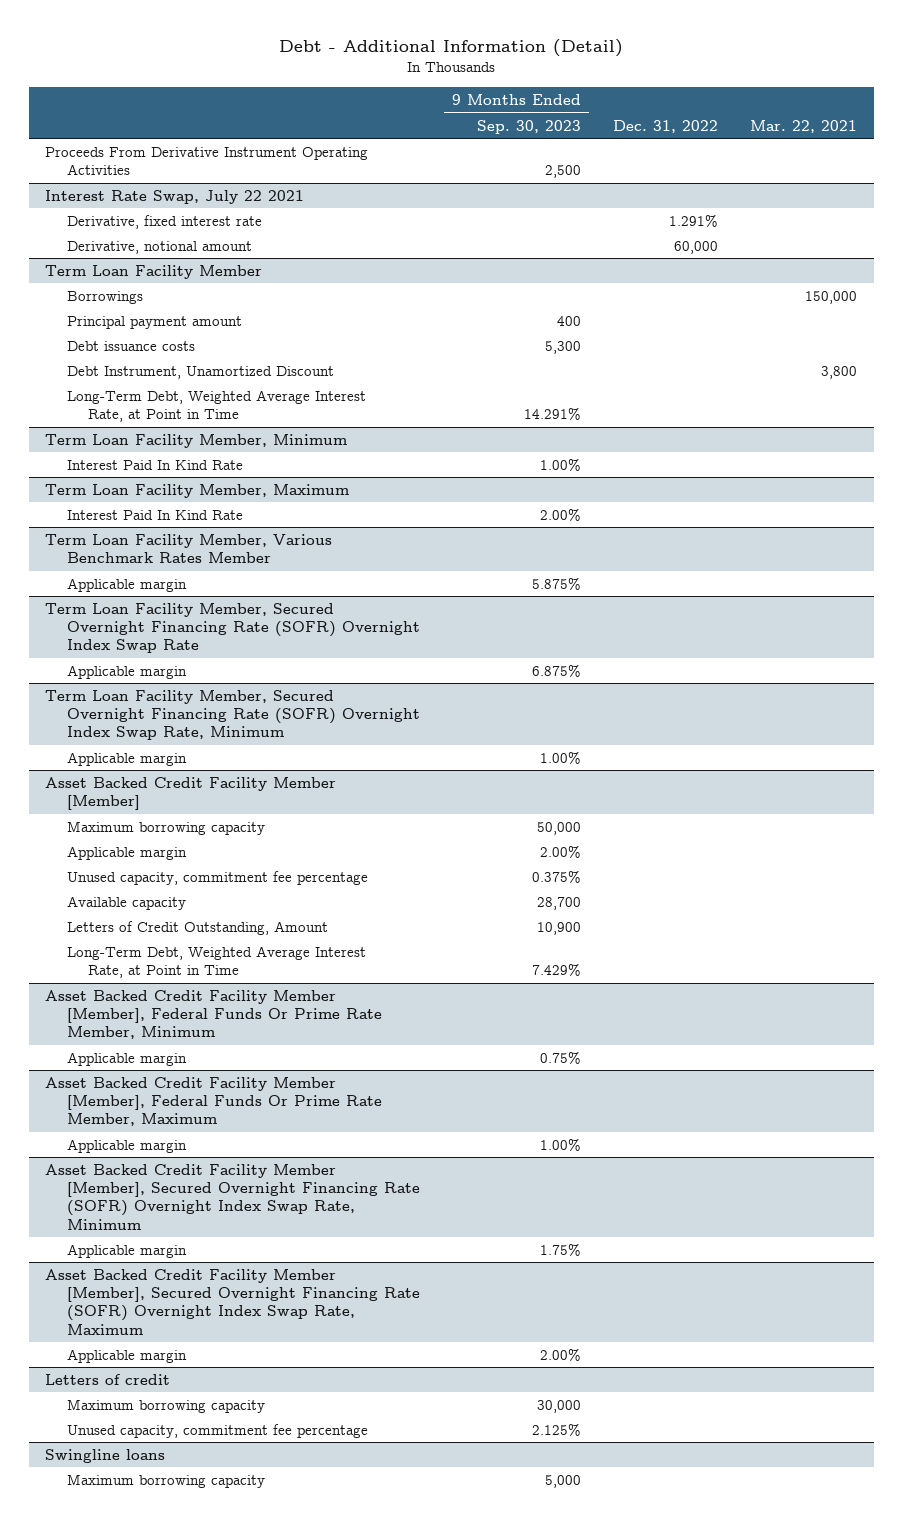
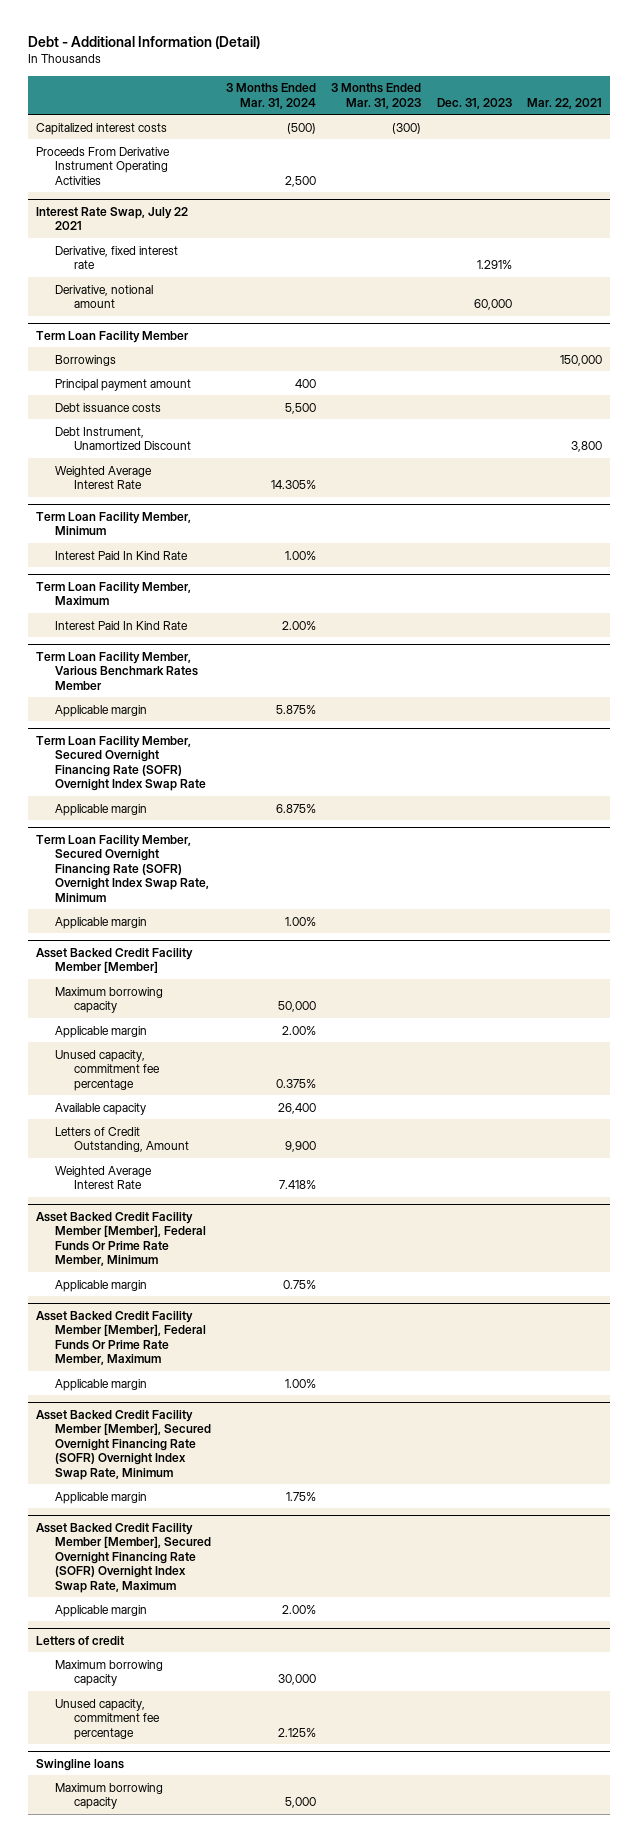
- | 9 Months Ended Sep. 30, 2023 | Dec. 31, 2022 | Mar. 22, 2021
+ | 3 Months Ended Mar. 31, 2024 | 3 Months Ended Mar. 31, 2023 | Dec. 31, 2023 | Mar. 22, 2021
+ Capitalized interest costs | (500) | (300) | |
@ Term Loan Facility Member
- Long-Term Debt, Weighted Average Interest Rate, at Point in Time | 14.291% | |
+ Weighted Average Interest Rate | 14.305% | | |
@ Asset Backed Credit Facility Member [Member]
- Long-Term Debt, Weighted Average Interest Rate, at Point in Time | 7.429% | |
+ Weighted Average Interest Rate | 7.418% | | |

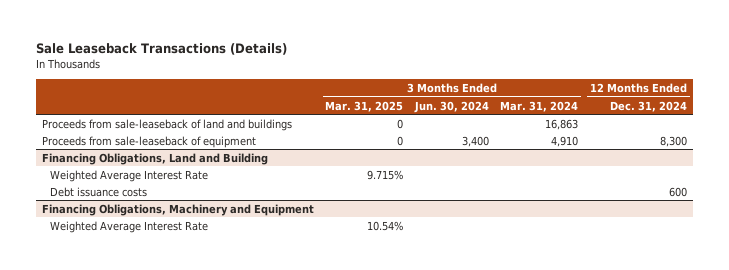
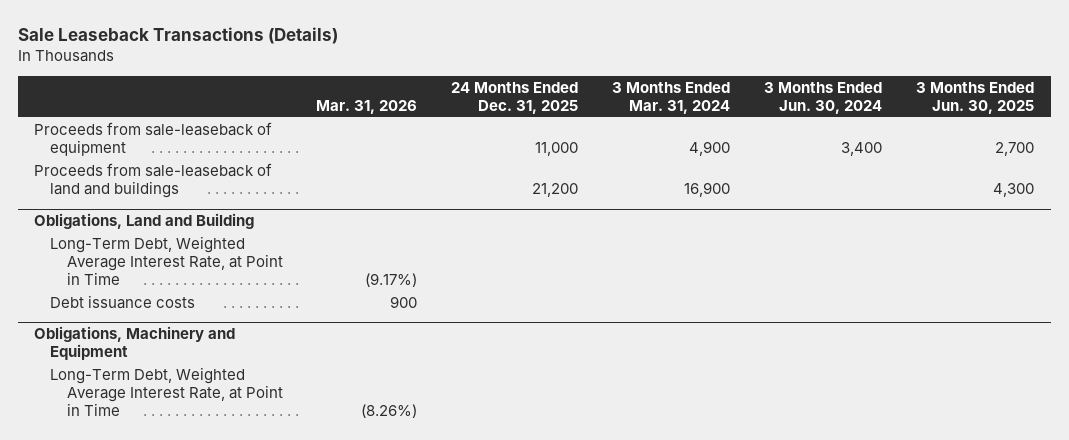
- | 3 Months Ended Mar. 31, 2025 | 3 Months Ended Jun. 30, 2024 | 3 Months Ended Mar. 31, 2024 | 12 Months Ended Dec. 31, 2024
+ | Mar. 31, 2026 | 24 Months Ended Dec. 31, 2025 | 3 Months Ended Mar. 31, 2024 | 3 Months Ended Jun. 30, 2024 | 3 Months Ended Jun. 30, 2025
- Proceeds from sale-leaseback of land and buildings | 0 | | 16,863 |
- Proceeds from sale-leaseback of equipment | 0 | 3,400 | 4,910 | 8,300
- Financing Obligations, Land and Building
- Weighted Average Interest Rate | 9.715% | | |
+ Proceeds from sale-leaseback of equipment | | 11,000 | 4,900 | 3,400 | 2,700
+ Proceeds from sale-leaseback of land and buildings | | 21,200 | 16,900 | | 4,300
+ Obligations, Land and Building
+ Long-Term Debt, Weighted Average Interest Rate, at Point in Time | (9.17%) | | | |
- Financing Obligations, Machinery and Equipment
- Weighted Average Interest Rate | 10.54% | | |
+ Obligations, Machinery and Equipment
+ Long-Term Debt, Weighted Average Interest Rate, at Point in Time | (8.26%) | | | |

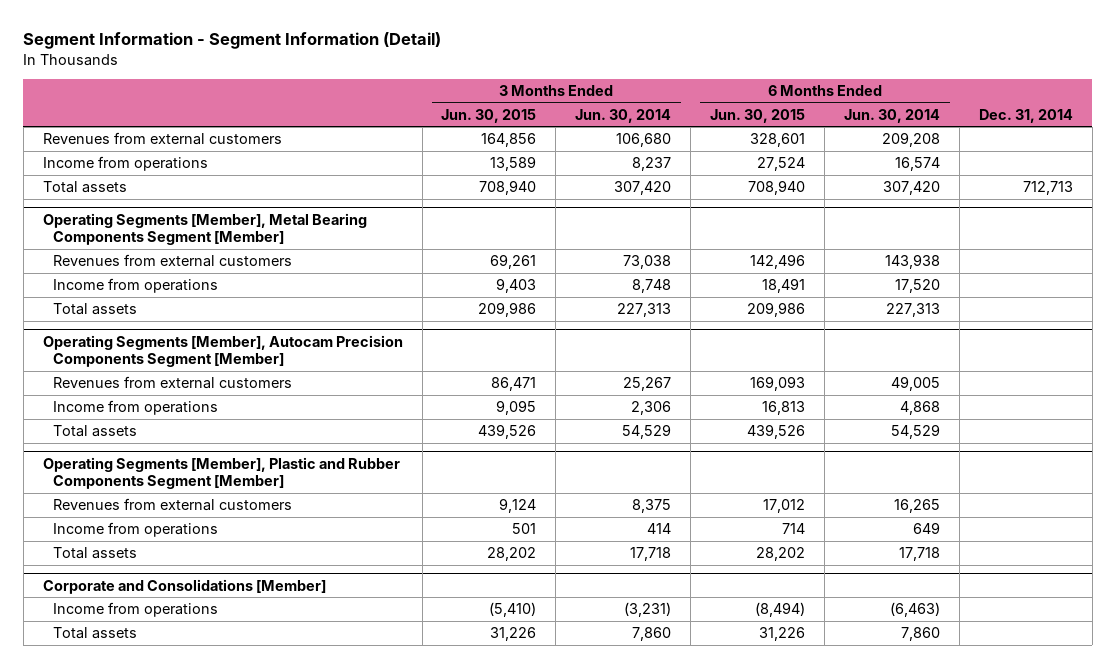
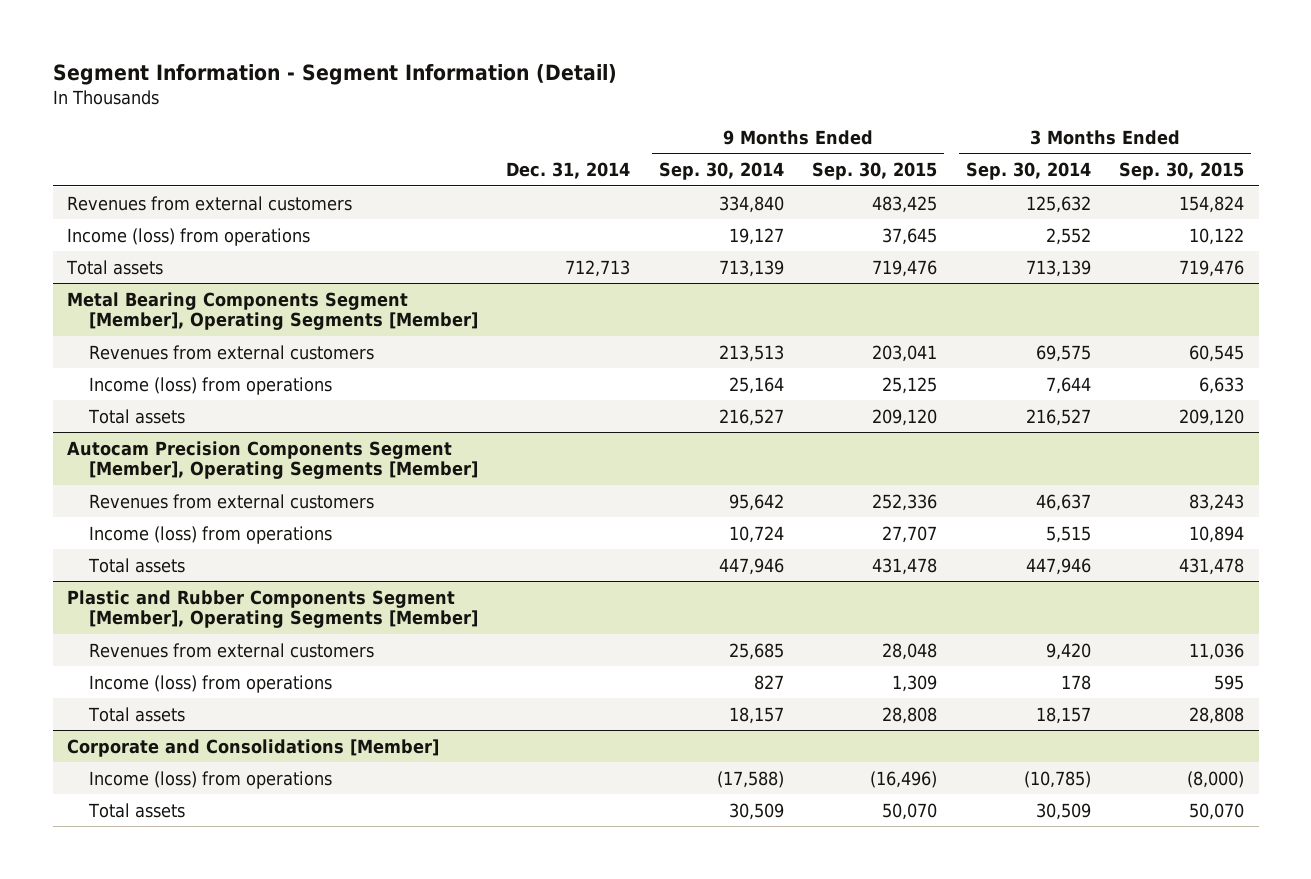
- | 3 Months Ended Jun. 30, 2015 | 3 Months Ended Jun. 30, 2014 | 6 Months Ended Jun. 30, 2015 | 6 Months Ended Jun. 30, 2014 | Dec. 31, 2014
+ | Dec. 31, 2014 | 9 Months Ended Sep. 30, 2014 | 9 Months Ended Sep. 30, 2015 | 3 Months Ended Sep. 30, 2014 | 3 Months Ended Sep. 30, 2015
- Income from operations | 13,589 | 8,237 | 27,524 | 16,574 |
+ Income (loss) from operations | | 19,127 | 37,645 | 2,552 | 10,122
- Operating Segments [Member], Metal Bearing Components Segment [Member]
+ Metal Bearing Components Segment [Member], Operating Segments [Member]
- Income from operations | 9,403 | 8,748 | 18,491 | 17,520 |
+ Income (loss) from operations | | 25,164 | 25,125 | 7,644 | 6,633
- Operating Segments [Member], Autocam Precision Components Segment [Member]
+ Autocam Precision Components Segment [Member], Operating Segments [Member]
- Income from operations | 9,095 | 2,306 | 16,813 | 4,868 |
+ Income (loss) from operations | | 10,724 | 27,707 | 5,515 | 10,894
- Operating Segments [Member], Plastic and Rubber Components Segment [Member]
+ Plastic and Rubber Components Segment [Member], Operating Segments [Member]
- Income from operations | 501 | 414 | 714 | 649 |
+ Income (loss) from operations | | 827 | 1,309 | 178 | 595
@ Corporate and Consolidations [Member]
- Income from operations | (5,410) | (3,231) | (8,494) | (6,463) |
+ Income (loss) from operations | | (17,588) | (16,496) | (10,785) | (8,000)

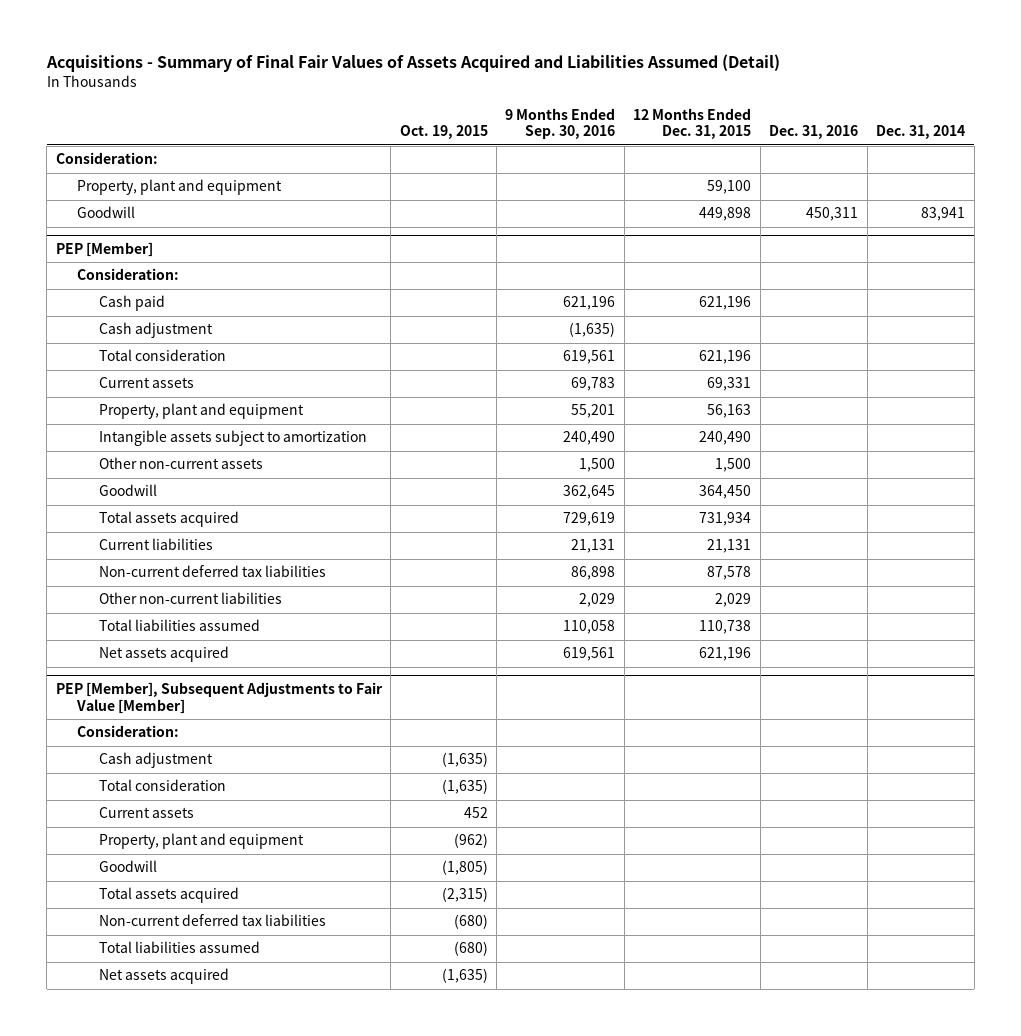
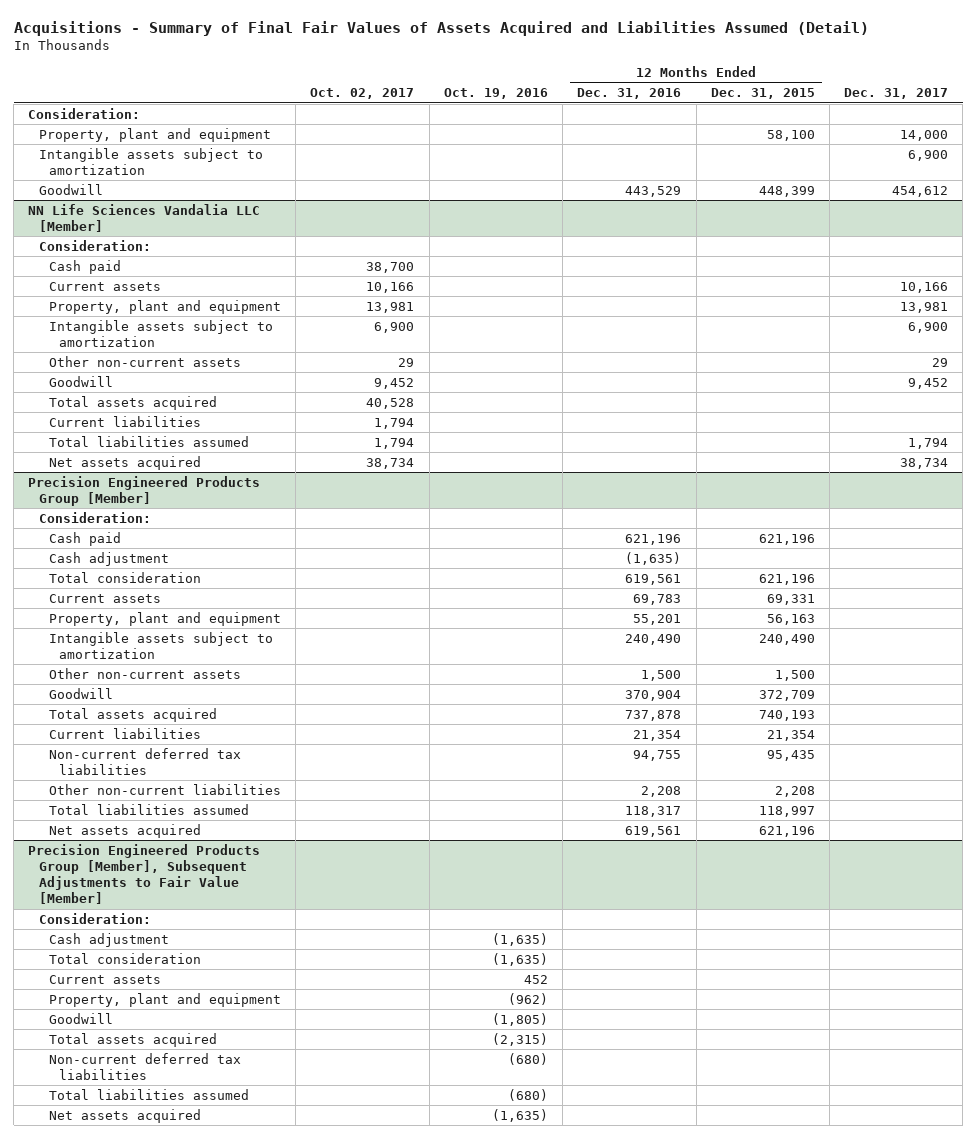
- | Oct. 19, 2015 | 9 Months Ended Sep. 30, 2016 | 12 Months Ended Dec. 31, 2015 | Dec. 31, 2016 | Dec. 31, 2014
+ | Oct. 02, 2017 | Oct. 19, 2016 | 12 Months Ended Dec. 31, 2016 | 12 Months Ended Dec. 31, 2015 | Dec. 31, 2017
- Property, plant and equipment | | | 59,100 | |
- Goodwill | | | 449,898 | 450,311 | 83,941
- PEP [Member]
+ Property, plant and equipment | | | | 58,100 | 14,000
+ Intangible assets subject to amortization | | | | | 6,900
+ Goodwill | | | 443,529 | 448,399 | 454,612
+ NN Life Sciences Vandalia LLC [Member]
+ Consideration:
+ Cash paid | 38,700 | | | |
+ Current assets | 10,166 | | | | 10,166
+ Property, plant and equipment | 13,981 | | | | 13,981
+ Intangible assets subject to amortization | 6,900 | | | | 6,900
+ Other non-current assets | 29 | | | | 29
+ Goodwill | 9,452 | | | | 9,452
+ Total assets acquired | 40,528 | | | |
+ Current liabilities | 1,794 | | | |
+ Total liabilities assumed | 1,794 | | | | 1,794
+ Net assets acquired | 38,734 | | | | 38,734
+ Precision Engineered Products Group [Member]
- Goodwill | | 362,645 | 364,450 | |
- Total assets acquired | | 729,619 | 731,934 | |
- Current liabilities | | 21,131 | 21,131 | |
- Non-current deferred tax liabilities | | 86,898 | 87,578 | |
- Other non-current liabilities | | 2,029 | 2,029 | |
- Total liabilities assumed | | 110,058 | 110,738 | |
+ Goodwill | | | 370,904 | 372,709 |
+ Total assets acquired | | | 737,878 | 740,193 |
+ Current liabilities | | | 21,354 | 21,354 |
+ Non-current deferred tax liabilities | | | 94,755 | 95,435 |
+ Other non-current liabilities | | | 2,208 | 2,208 |
+ Total liabilities assumed | | | 118,317 | 118,997 |
- PEP [Member], Subsequent Adjustments to Fair Value [Member]
+ Precision Engineered Products Group [Member], Subsequent Adjustments to Fair Value [Member]

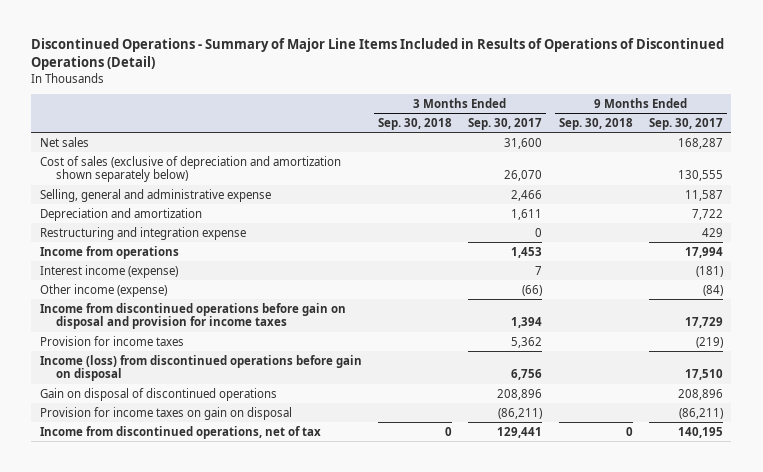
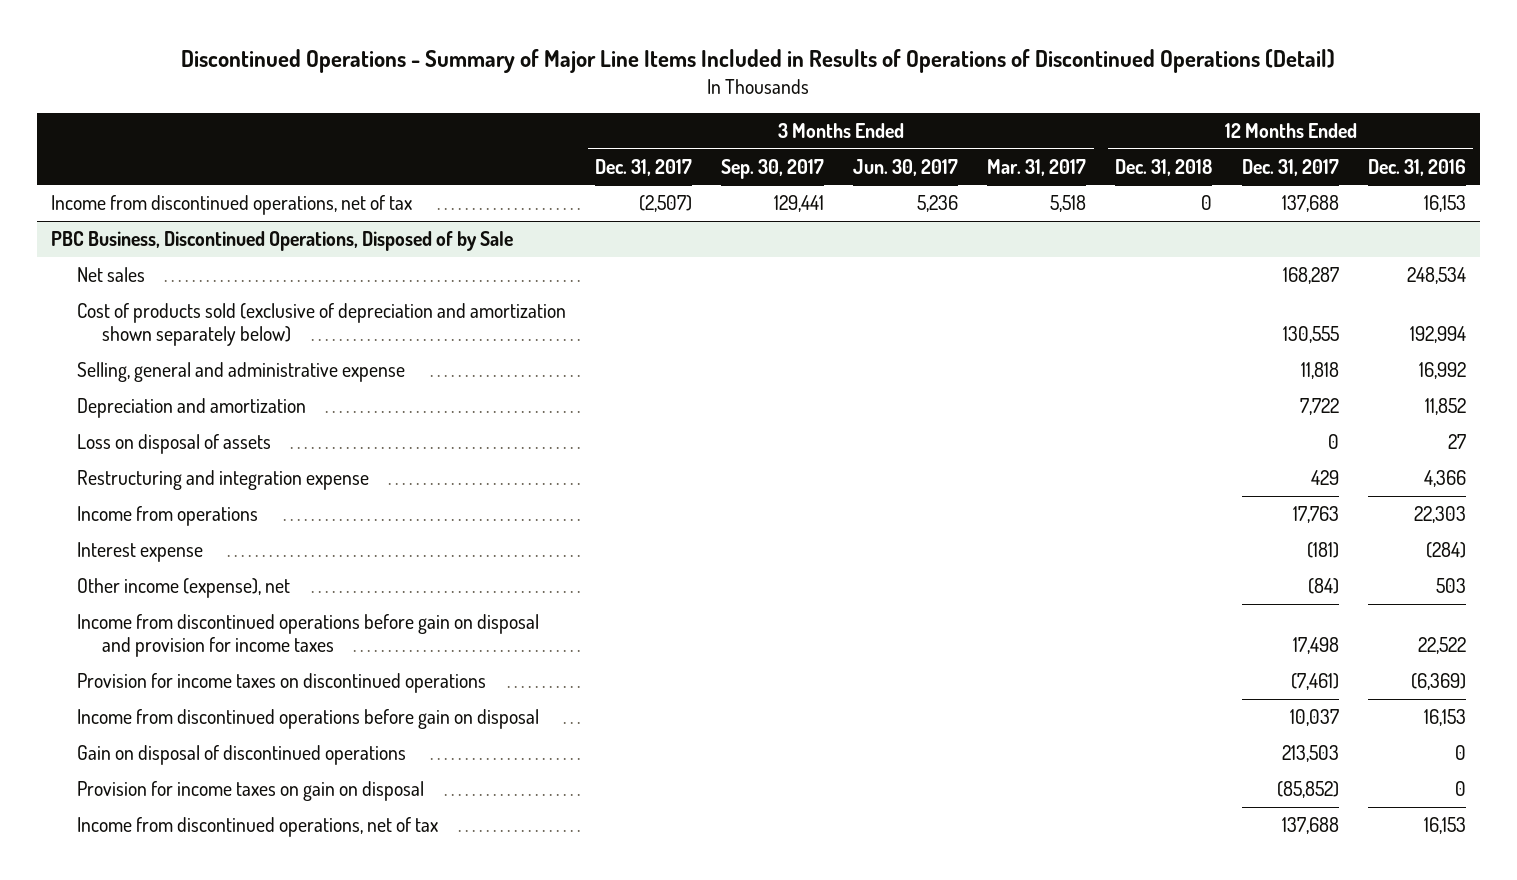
- | 3 Months Ended Sep. 30, 2018 | 3 Months Ended Sep. 30, 2017 | 9 Months Ended Sep. 30, 2018 | 9 Months Ended Sep. 30, 2017
+ | 3 Months Ended Dec. 31, 2017 | 3 Months Ended Sep. 30, 2017 | 3 Months Ended Jun. 30, 2017 | 3 Months Ended Mar. 31, 2017 | 12 Months Ended Dec. 31, 2018 | 12 Months Ended Dec. 31, 2017 | 12 Months Ended Dec. 31, 2016
- Net sales | | 31,600 | | 168,287
- Cost of sales (exclusive of depreciation and amortization shown separately below) | | 26,070 | | 130,555
- Selling, general and administrative expense | | 2,466 | | 11,587
- Depreciation and amortization | | 1,611 | | 7,722
- Restructuring and integration expense | | 0 | | 429
- Income from operations | | 1,453 | | 17,994
- Interest income (expense) | | 7 | | (181)
- Other income (expense) | | (66) | | (84)
- Income from discontinued operations before gain on disposal and provision for income taxes | | 1,394 | | 17,729
- Provision for income taxes | | 5,362 | | (219)
- Income (loss) from discontinued operations before gain on disposal | | 6,756 | | 17,510
- Gain on disposal of discontinued operations | | 208,896 | | 208,896
- Provision for income taxes on gain on disposal | | (86,211) | | (86,211)
+ PBC Business, Discontinued Operations, Disposed of by Sale
+ Net sales | | | | | | 168,287 | 248,534
+ Cost of products sold (exclusive of depreciation and amortization shown separately below) | | | | | | 130,555 | 192,994
+ Selling, general and administrative expense | | | | | | 11,818 | 16,992
+ Depreciation and amortization | | | | | | 7,722 | 11,852
+ Loss on disposal of assets | | | | | | 0 | 27
+ Restructuring and integration expense | | | | | | 429 | 4,366
+ Income from operations | | | | | | 17,763 | 22,303
+ Interest expense | | | | | | (181) | (284)
+ Other income (expense), net | | | | | | (84) | 503
+ Income from discontinued operations before gain on disposal and provision for income taxes | | | | | | 17,498 | 22,522
+ Provision for income taxes on discontinued operations | | | | | | (7,461) | (6,369)
+ Income from discontinued operations before gain on disposal | | | | | | 10,037 | 16,153
+ Gain on disposal of discontinued operations | | | | | | 213,503 | 0
+ Provision for income taxes on gain on disposal | | | | | | (85,852) | 0
+ Income from discontinued operations, net of tax | | | | | | 137,688 | 16,153

